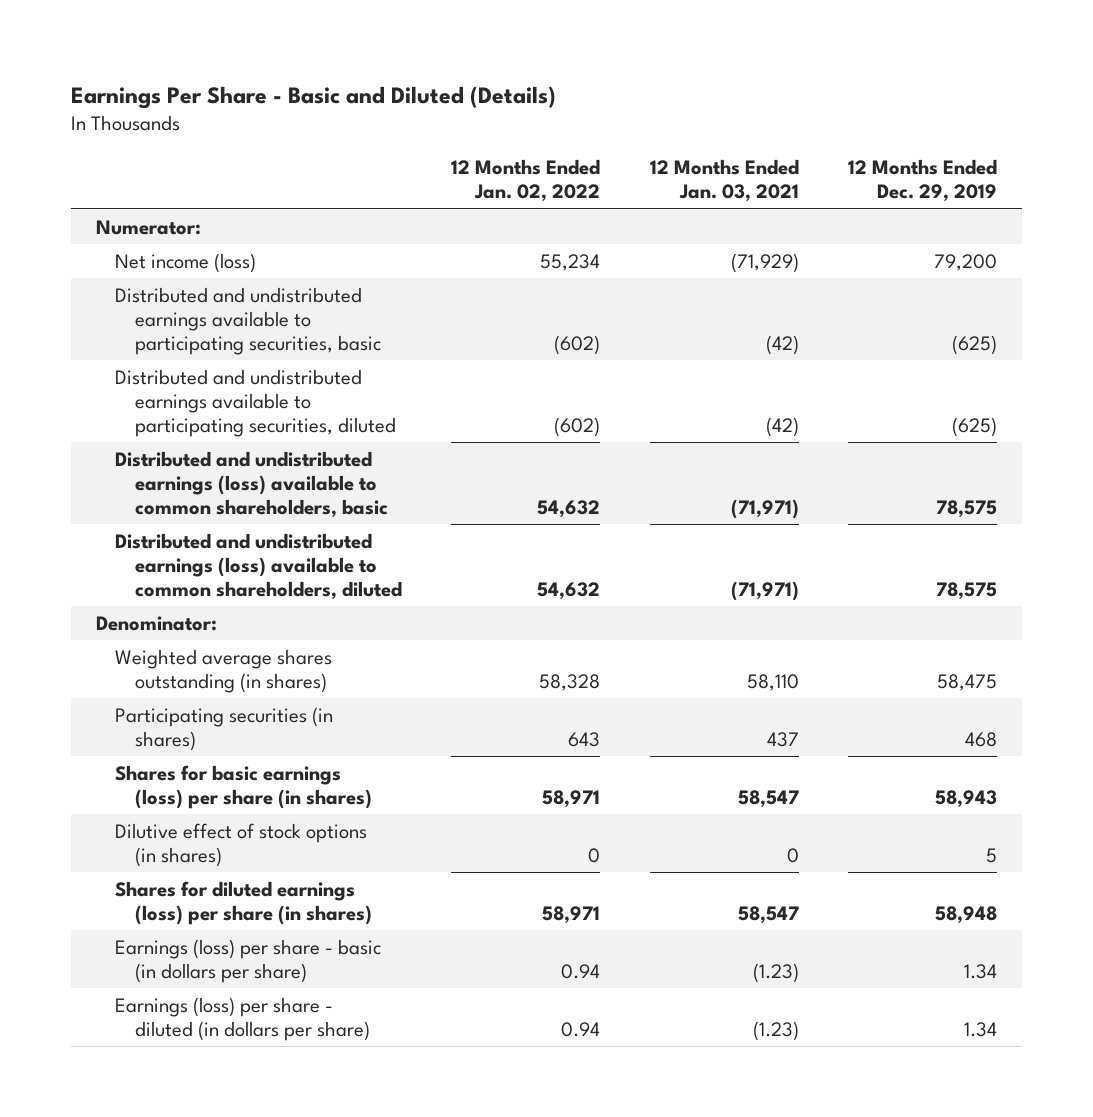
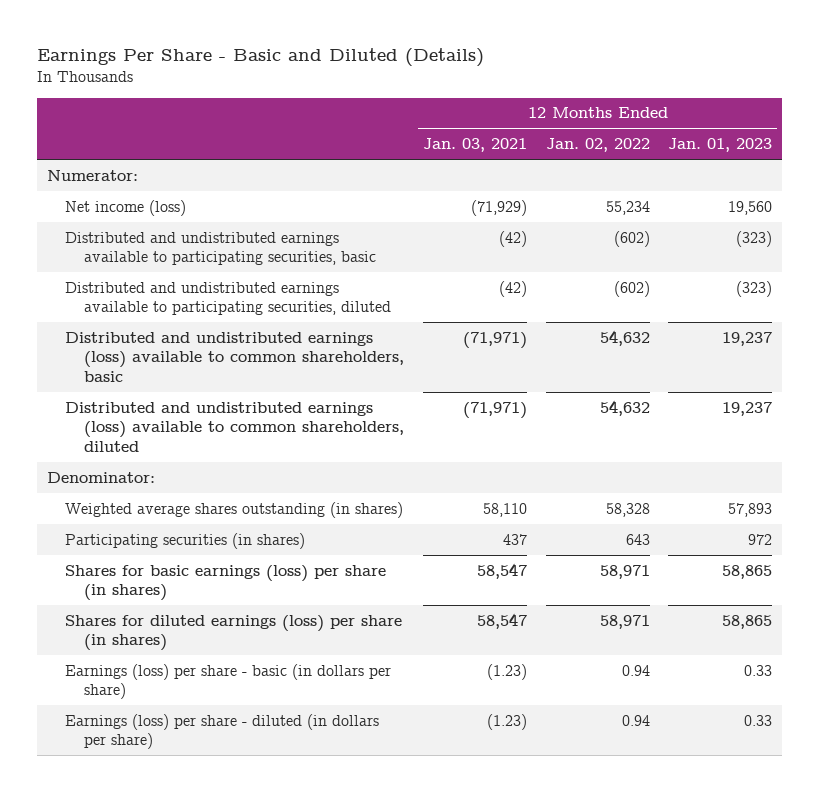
- | 12 Months Ended Jan. 02, 2022 | 12 Months Ended Jan. 03, 2021 | 12 Months Ended Dec. 29, 2019
+ | 12 Months Ended Jan. 03, 2021 | 12 Months Ended Jan. 02, 2022 | 12 Months Ended Jan. 01, 2023
- Dilutive effect of stock options (in shares) | 0 | 0 | 5

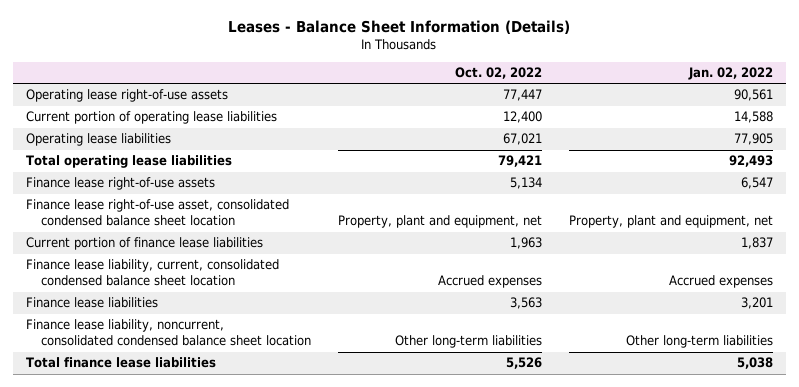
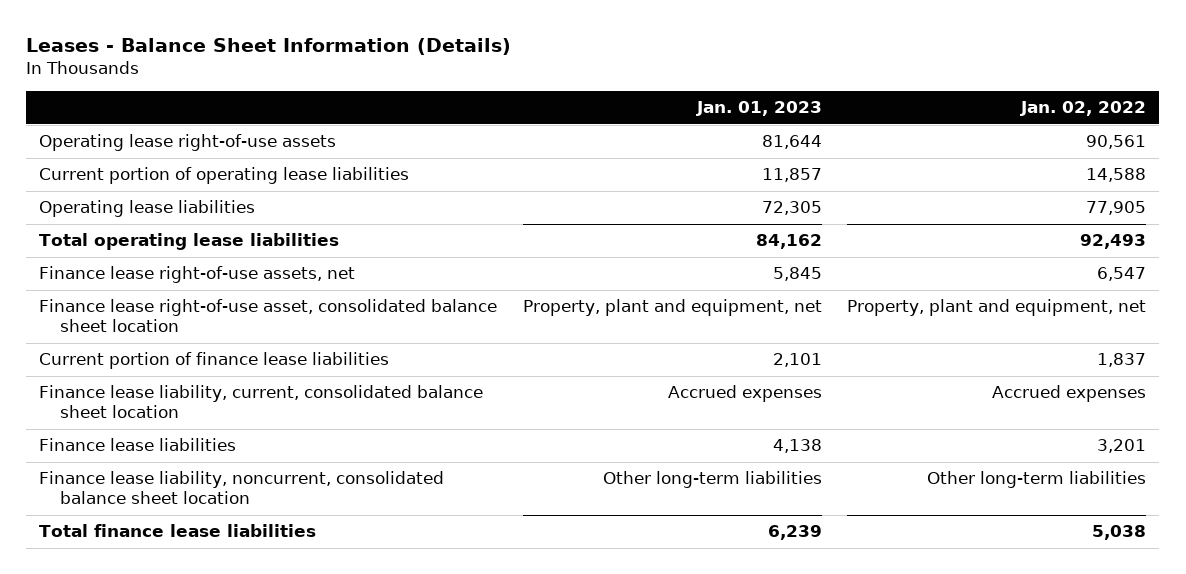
- | Oct. 02, 2022 | Jan. 02, 2022
+ | Jan. 01, 2023 | Jan. 02, 2022
- Finance lease right-of-use assets | 5,134 | 6,547
- Finance lease right-of-use asset, consolidated condensed balance sheet location | Property, plant and equipment, net | Property, plant and equipment, net
+ Finance lease right-of-use assets, net | 5,845 | 6,547
+ Finance lease right-of-use asset, consolidated balance sheet location | Property, plant and equipment, net | Property, plant and equipment, net
- Finance lease liability, current, consolidated condensed balance sheet location | Accrued expenses | Accrued expenses
+ Finance lease liability, current, consolidated balance sheet location | Accrued expenses | Accrued expenses
- Finance lease liability, noncurrent, consolidated condensed balance sheet location | Other long-term liabilities | Other long-term liabilities
+ Finance lease liability, noncurrent, consolidated balance sheet location | Other long-term liabilities | Other long-term liabilities

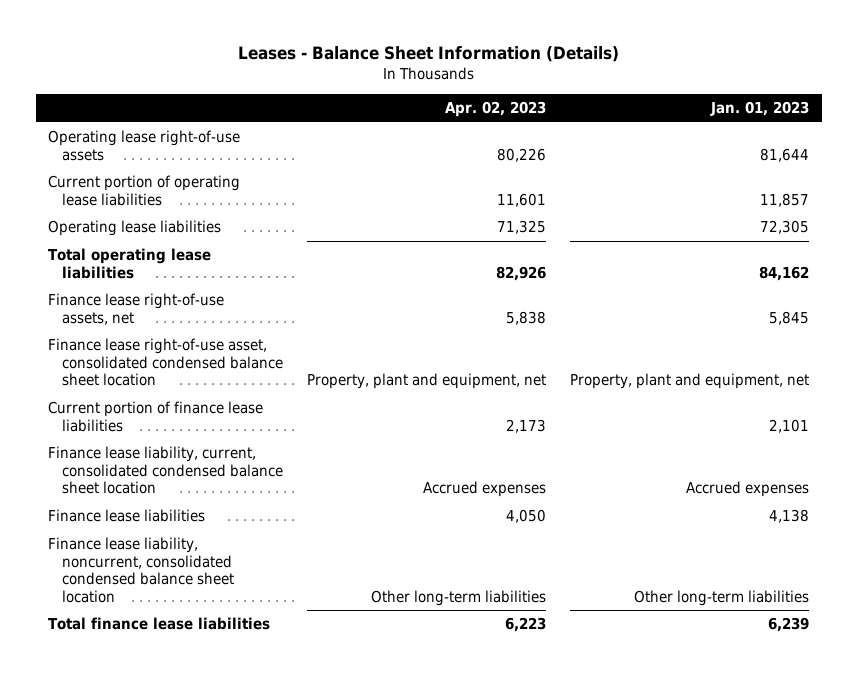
- | Jan. 01, 2023 | Jan. 02, 2022
+ | Apr. 02, 2023 | Jan. 01, 2023
- Finance lease right-of-use asset, consolidated balance sheet location | Property, plant and equipment, net | Property, plant and equipment, net
+ Finance lease right-of-use asset, consolidated condensed balance sheet location | Property, plant and equipment, net | Property, plant and equipment, net
- Finance lease liability, current, consolidated balance sheet location | Accrued expenses | Accrued expenses
+ Finance lease liability, current, consolidated condensed balance sheet location | Accrued expenses | Accrued expenses
- Finance lease liability, noncurrent, consolidated balance sheet location | Other long-term liabilities | Other long-term liabilities
+ Finance lease liability, noncurrent, consolidated condensed balance sheet location | Other long-term liabilities | Other long-term liabilities

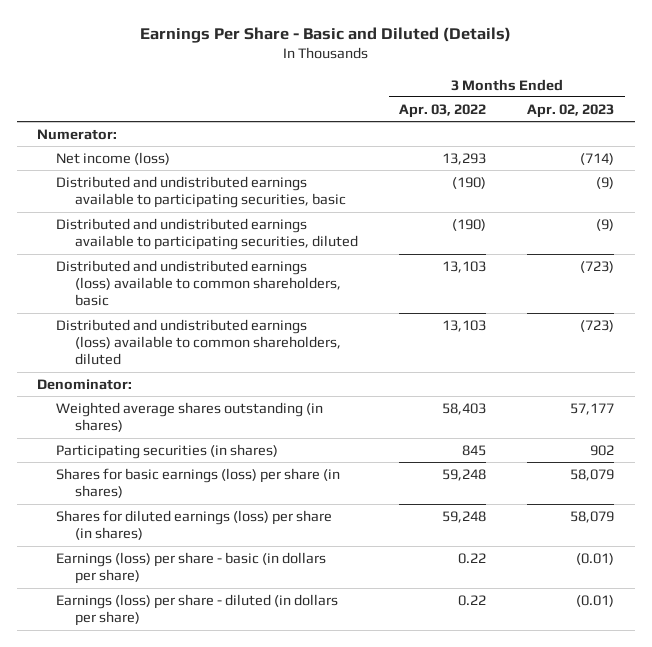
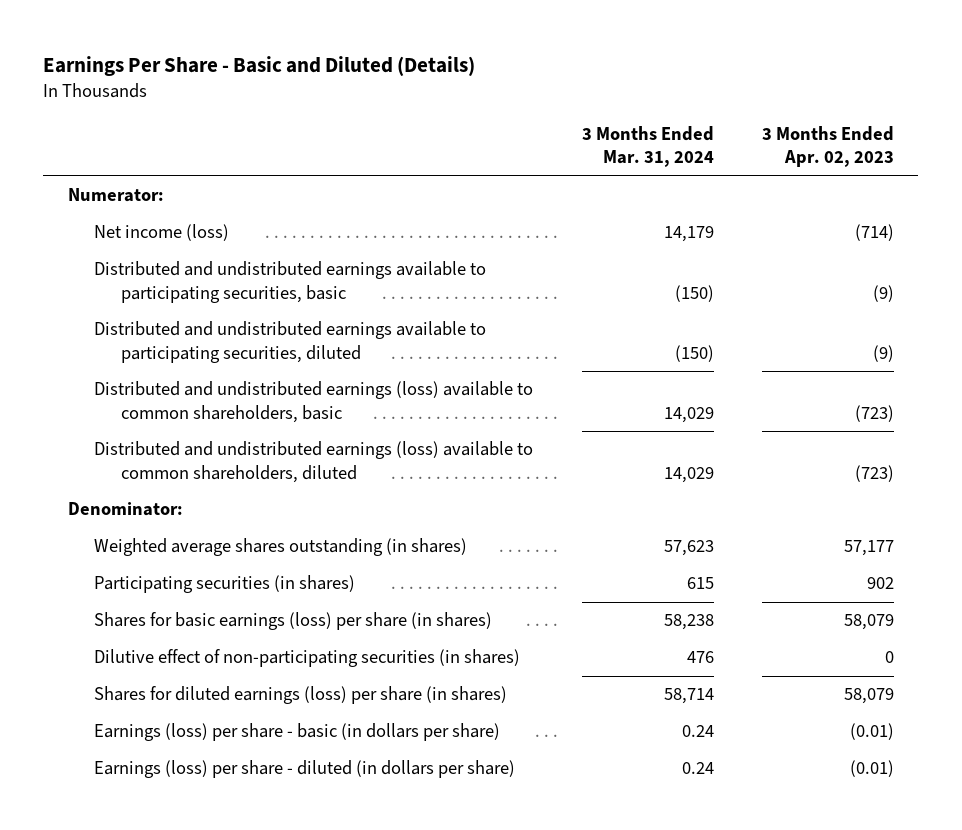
- | 3 Months Ended Apr. 03, 2022 | 3 Months Ended Apr. 02, 2023
+ | 3 Months Ended Mar. 31, 2024 | 3 Months Ended Apr. 02, 2023
+ Dilutive effect of non-participating securities (in shares) | 476 | 0

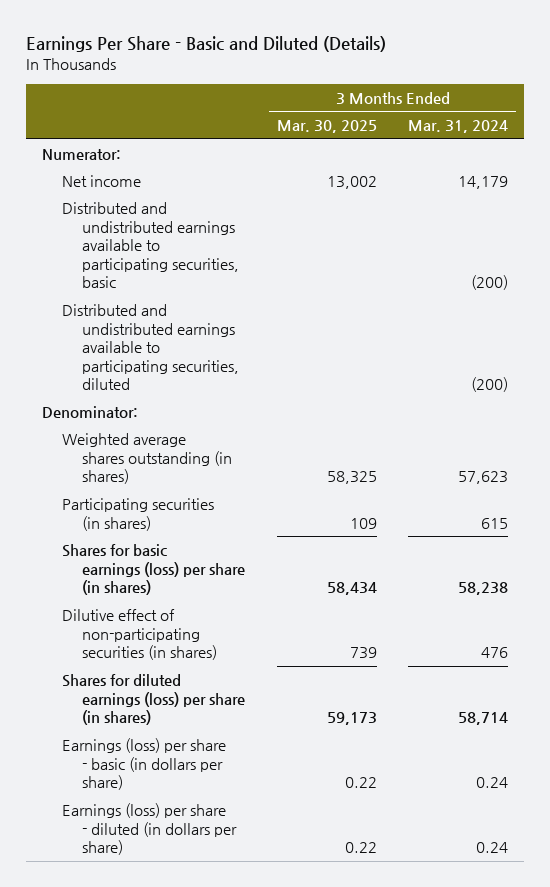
- | 3 Months Ended Mar. 31, 2024 | 3 Months Ended Apr. 02, 2023
+ | 3 Months Ended Mar. 30, 2025 | 3 Months Ended Mar. 31, 2024
- Net income (loss) | 14,179 | (714)
- Distributed and undistributed earnings available to participating securities, basic | (150) | (9)
- Distributed and undistributed earnings available to participating securities, diluted | (150) | (9)
- Distributed and undistributed earnings (loss) available to common shareholders, basic | 14,029 | (723)
- Distributed and undistributed earnings (loss) available to common shareholders, diluted | 14,029 | (723)
+ Net income | 13,002 | 14,179
+ Distributed and undistributed earnings available to participating securities, basic | | (200)
+ Distributed and undistributed earnings available to participating securities, diluted | | (200)

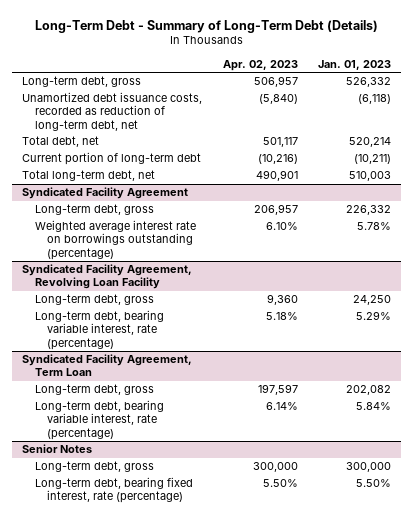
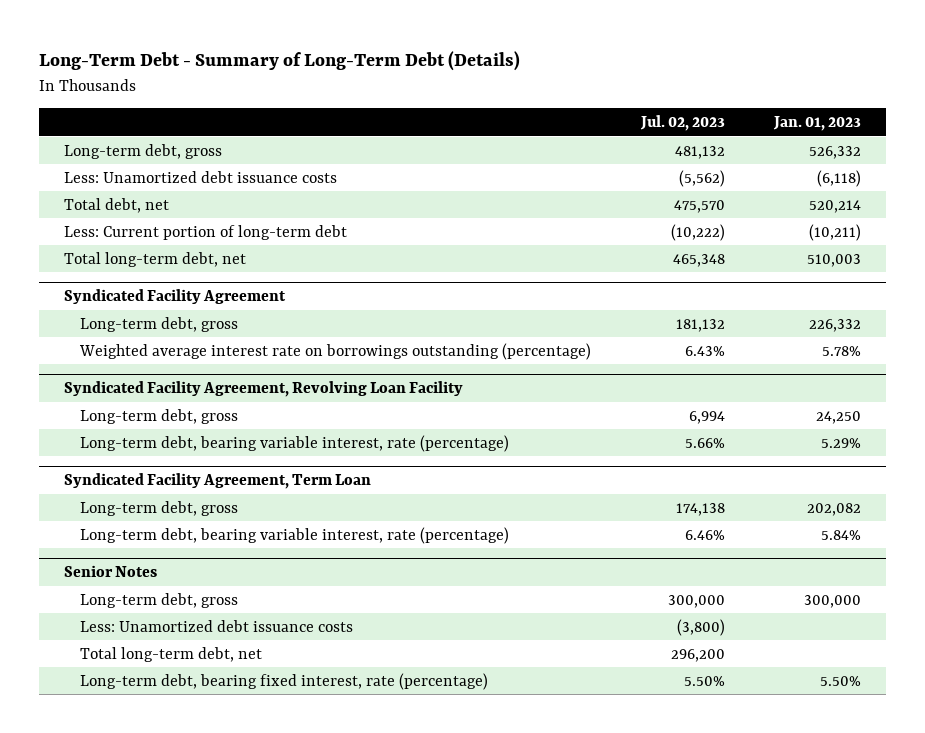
- | Apr. 02, 2023 | Jan. 01, 2023
+ | Jul. 02, 2023 | Jan. 01, 2023
- Unamortized debt issuance costs, recorded as reduction of long-term debt, net | (5,840) | (6,118)
+ Less: Unamortized debt issuance costs | (5,562) | (6,118)
- Current portion of long-term debt | (10,216) | (10,211)
+ Less: Current portion of long-term debt | (10,222) | (10,211)
@ Senior Notes
+ Less: Unamortized debt issuance costs | (3,800) |
+ Total long-term debt, net | 296,200 |

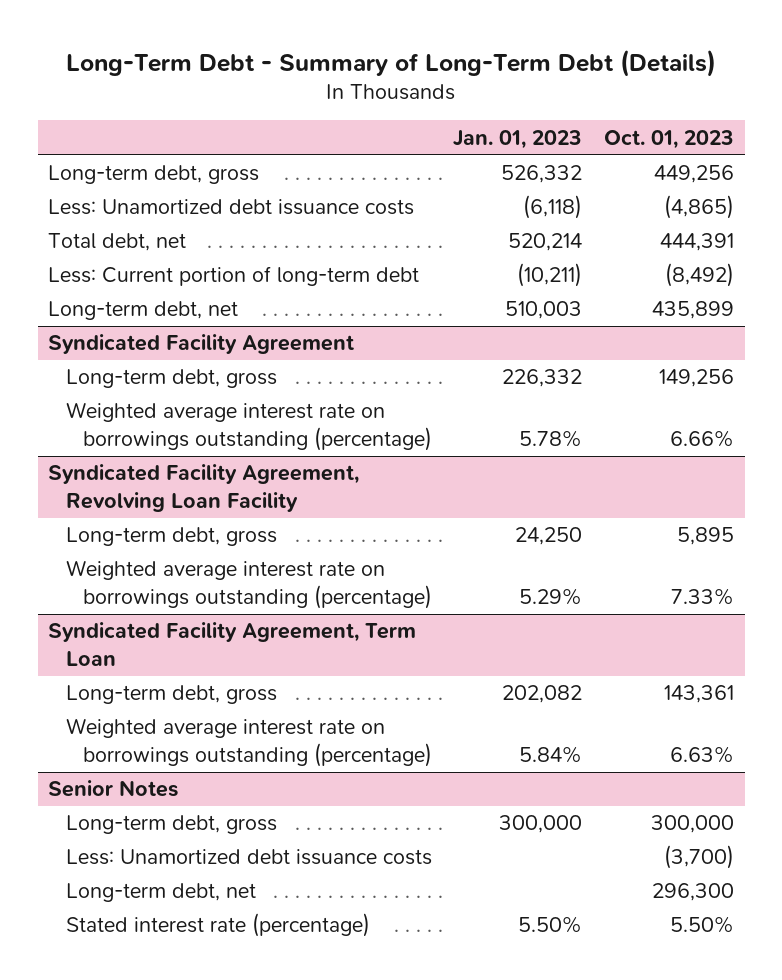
- | Jul. 02, 2023 | Jan. 01, 2023
+ | Jan. 01, 2023 | Oct. 01, 2023
- Total long-term debt, net | 465,348 | 510,003
+ Long-term debt, net | 510,003 | 435,899
@ Syndicated Facility Agreement, Revolving Loan Facility
- Long-term debt, bearing variable interest, rate (percentage) | 5.66% | 5.29%
+ Weighted average interest rate on borrowings outstanding (percentage) | 5.29% | 7.33%
@ Syndicated Facility Agreement, Term Loan
- Long-term debt, bearing variable interest, rate (percentage) | 6.46% | 5.84%
+ Weighted average interest rate on borrowings outstanding (percentage) | 5.84% | 6.63%
@ Senior Notes
- Total long-term debt, net | 296,200 |
- Long-term debt, bearing fixed interest, rate (percentage) | 5.50% | 5.50%
+ Long-term debt, net | | 296,300
+ Stated interest rate (percentage) | 5.50% | 5.50%

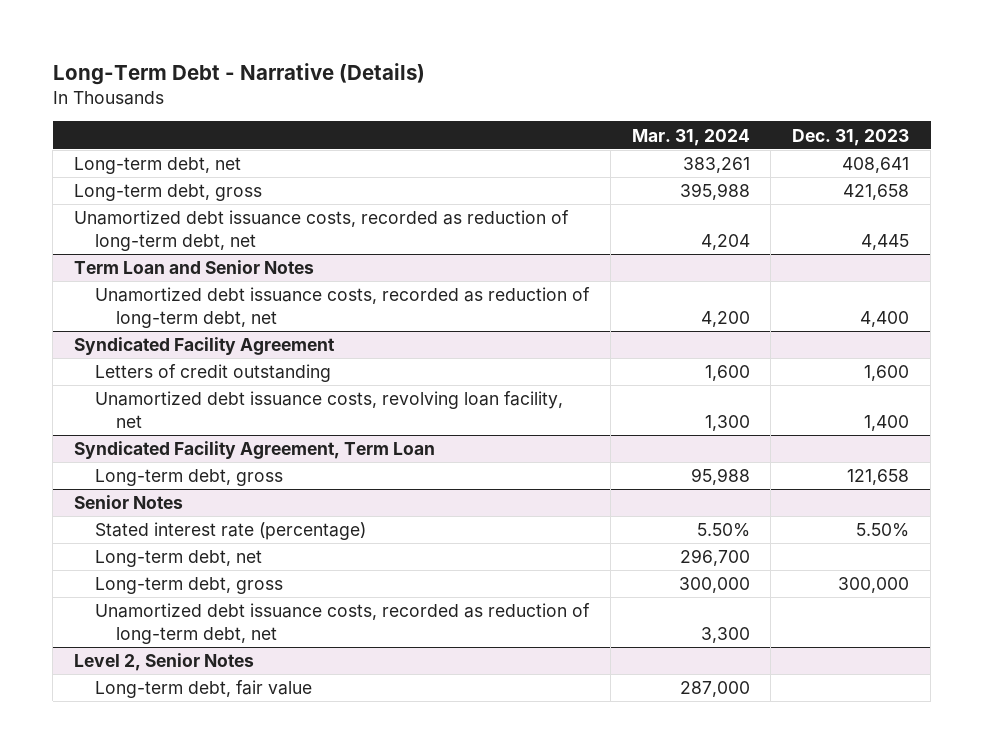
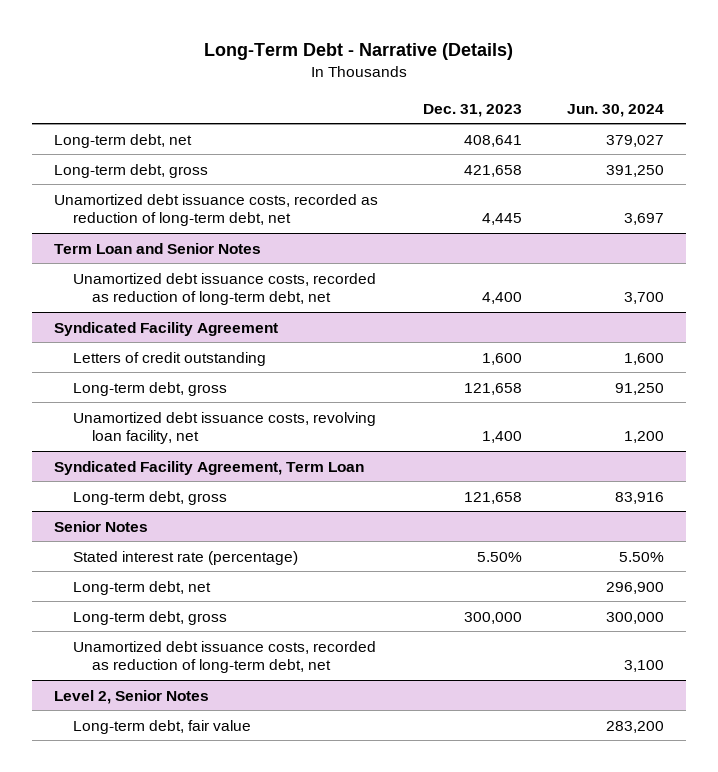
- | Mar. 31, 2024 | Dec. 31, 2023
+ | Dec. 31, 2023 | Jun. 30, 2024
@ Syndicated Facility Agreement
+ Long-term debt, gross | 121,658 | 91,250

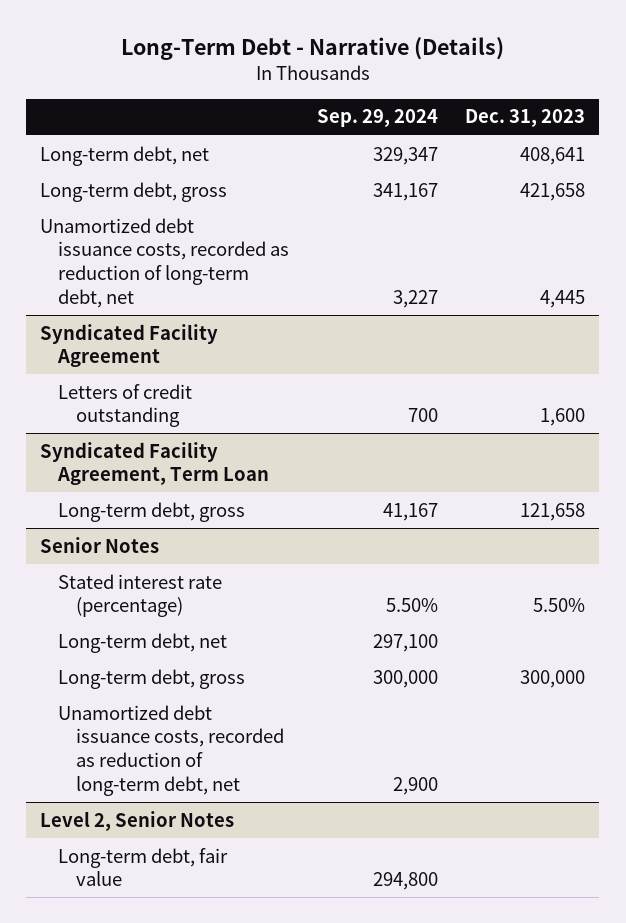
- | Dec. 31, 2023 | Jun. 30, 2024
+ | Sep. 29, 2024 | Dec. 31, 2023
- Term Loan and Senior Notes
- Unamortized debt issuance costs, recorded as reduction of long-term debt, net | 4,400 | 3,700
@ Syndicated Facility Agreement
- Long-term debt, gross | 121,658 | 91,250
- Unamortized debt issuance costs, revolving loan facility, net | 1,400 | 1,200

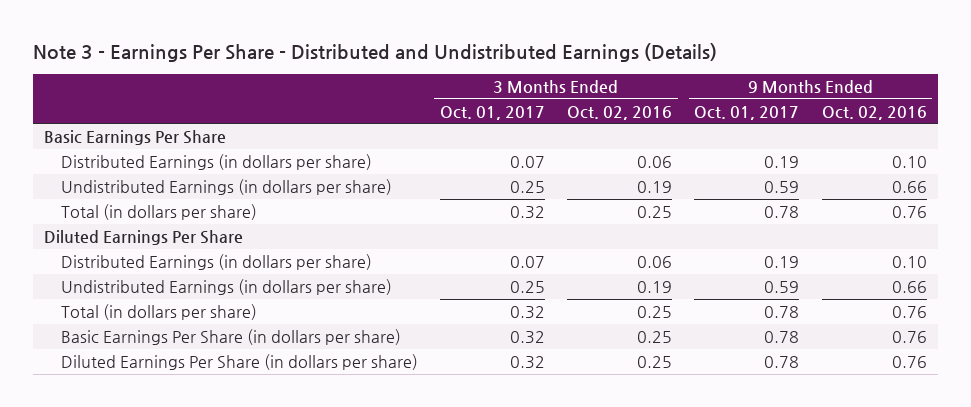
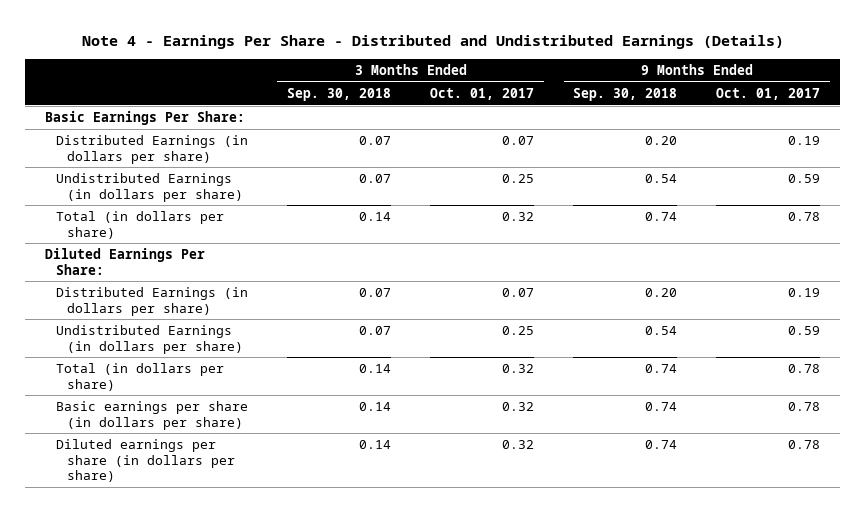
- Note 3 - Earnings Per Share - Distributed and Undistributed Earnings (Details)
+ Note 4 - Earnings Per Share - Distributed and Undistributed Earnings (Details)
- | 3 Months Ended Oct. 01, 2017 | 3 Months Ended Oct. 02, 2016 | 9 Months Ended Oct. 01, 2017 | 9 Months Ended Oct. 02, 2016
+ | 3 Months Ended Sep. 30, 2018 | 3 Months Ended Oct. 01, 2017 | 9 Months Ended Sep. 30, 2018 | 9 Months Ended Oct. 01, 2017
- Basic Earnings Per Share
+ Basic Earnings Per Share:
- Diluted Earnings Per Share
+ Diluted Earnings Per Share:
- Basic Earnings Per Share (in dollars per share) | 0.32 | 0.25 | 0.78 | 0.76
- Diluted Earnings Per Share (in dollars per share) | 0.32 | 0.25 | 0.78 | 0.76
+ Basic earnings per share (in dollars per share) | 0.14 | 0.32 | 0.74 | 0.78
+ Diluted earnings per share (in dollars per share) | 0.14 | 0.32 | 0.74 | 0.78

